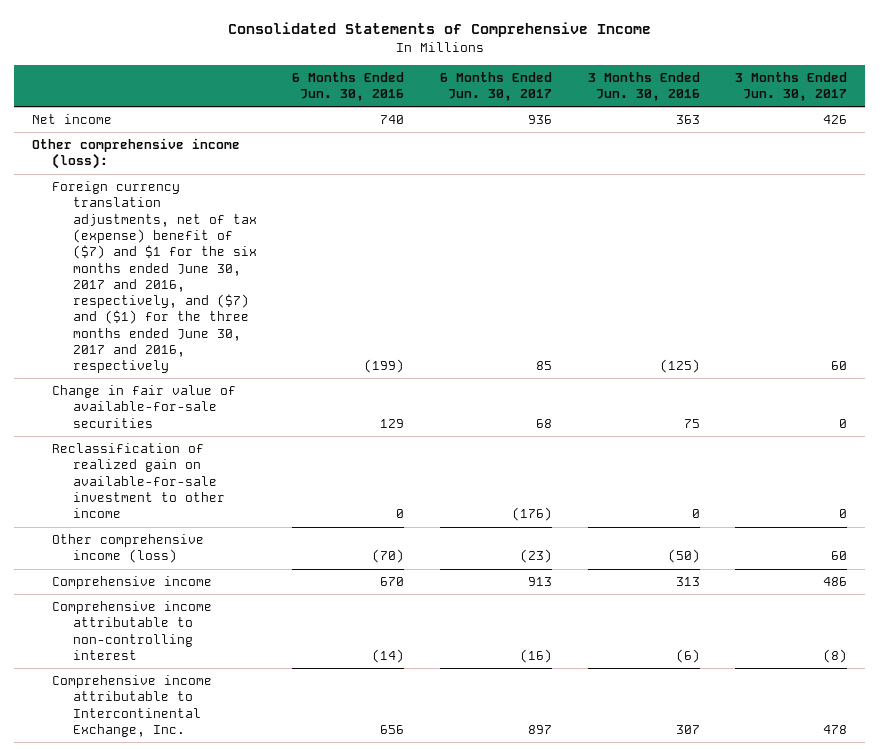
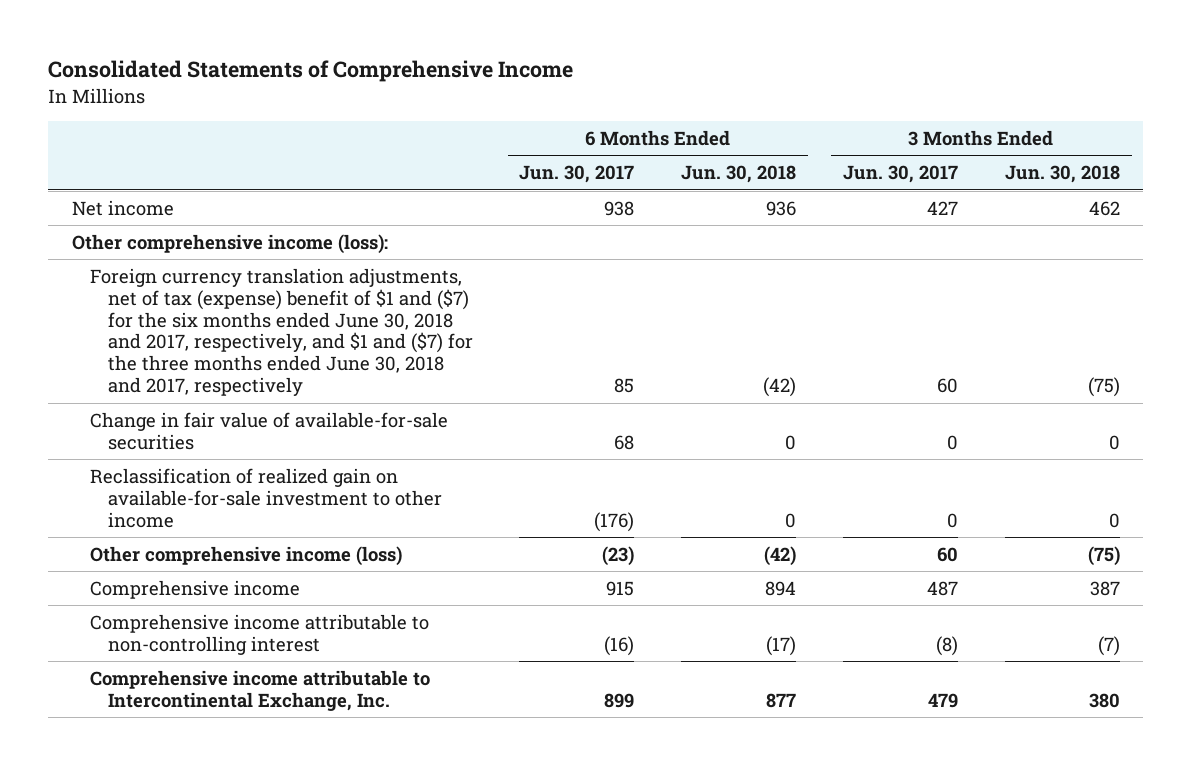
- | 6 Months Ended Jun. 30, 2016 | 6 Months Ended Jun. 30, 2017 | 3 Months Ended Jun. 30, 2016 | 3 Months Ended Jun. 30, 2017
+ | 6 Months Ended Jun. 30, 2017 | 6 Months Ended Jun. 30, 2018 | 3 Months Ended Jun. 30, 2017 | 3 Months Ended Jun. 30, 2018
- Net income | 740 | 936 | 363 | 426
+ Net income | 938 | 936 | 427 | 462
- Foreign currency translation adjustments, net of tax (expense) benefit of ($7) and $1 for the six months ended June 30, 2017 and 2016, respectively, and ($7) and ($1) for the three months ended June 30, 2017 and 2016, respectively | (199) | 85 | (125) | 60
+ Foreign currency translation adjustments, net of tax (expense) benefit of $1 and ($7) for the six months ended June 30, 2018 and 2017, respectively, and $1 and ($7) for the three months ended June 30, 2018 and 2017, respectively | 85 | (42) | 60 | (75)
- Comprehensive income | 670 | 913 | 313 | 486
+ Comprehensive income | 915 | 894 | 487 | 387
- Comprehensive income attributable to Intercontinental Exchange, Inc. | 656 | 897 | 307 | 478
+ Comprehensive income attributable to Intercontinental Exchange, Inc. | 899 | 877 | 479 | 380

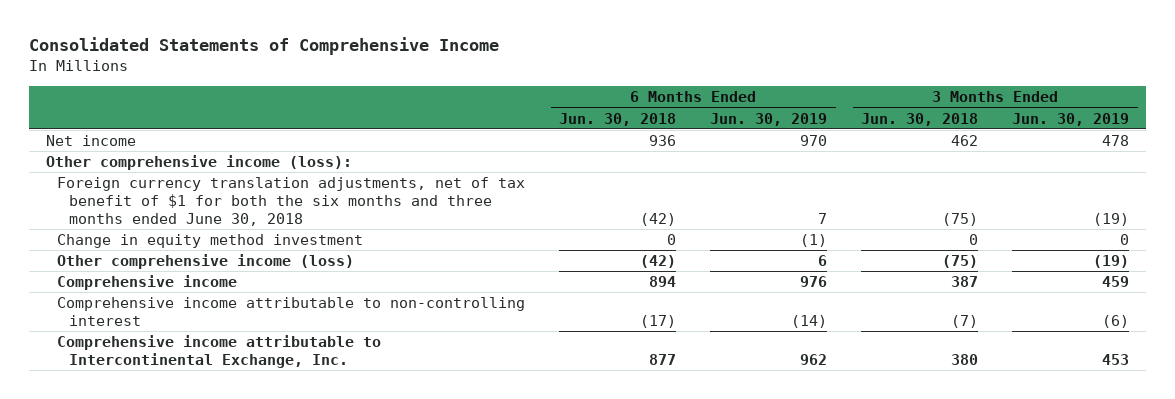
- | 6 Months Ended Jun. 30, 2017 | 6 Months Ended Jun. 30, 2018 | 3 Months Ended Jun. 30, 2017 | 3 Months Ended Jun. 30, 2018
+ | 6 Months Ended Jun. 30, 2018 | 6 Months Ended Jun. 30, 2019 | 3 Months Ended Jun. 30, 2018 | 3 Months Ended Jun. 30, 2019
- Foreign currency translation adjustments, net of tax (expense) benefit of $1 and ($7) for the six months ended June 30, 2018 and 2017, respectively, and $1 and ($7) for the three months ended June 30, 2018 and 2017, respectively | 85 | (42) | 60 | (75)
- Change in fair value of available-for-sale securities | 68 | 0 | 0 | 0
- Reclassification of realized gain on available-for-sale investment to other income | (176) | 0 | 0 | 0
+ Foreign currency translation adjustments, net of tax benefit of $1 for both the six months and three months ended June 30, 2018 | (42) | 7 | (75) | (19)
+ Change in equity method investment | 0 | (1) | 0 | 0

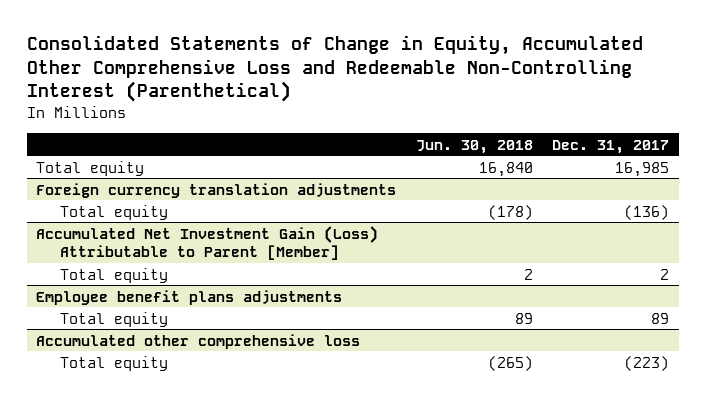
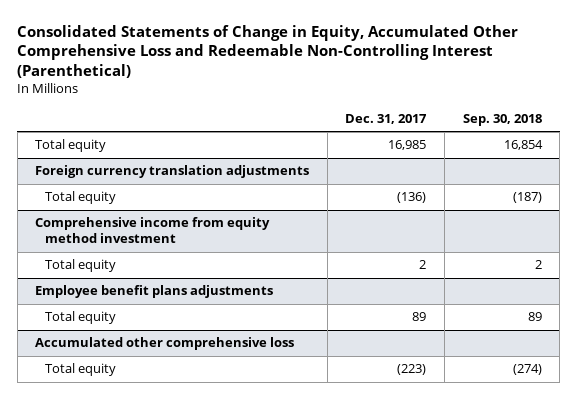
- | Jun. 30, 2018 | Dec. 31, 2017
+ | Dec. 31, 2017 | Sep. 30, 2018
- Accumulated Net Investment Gain (Loss) Attributable to Parent [Member]
+ Comprehensive income from equity method investment

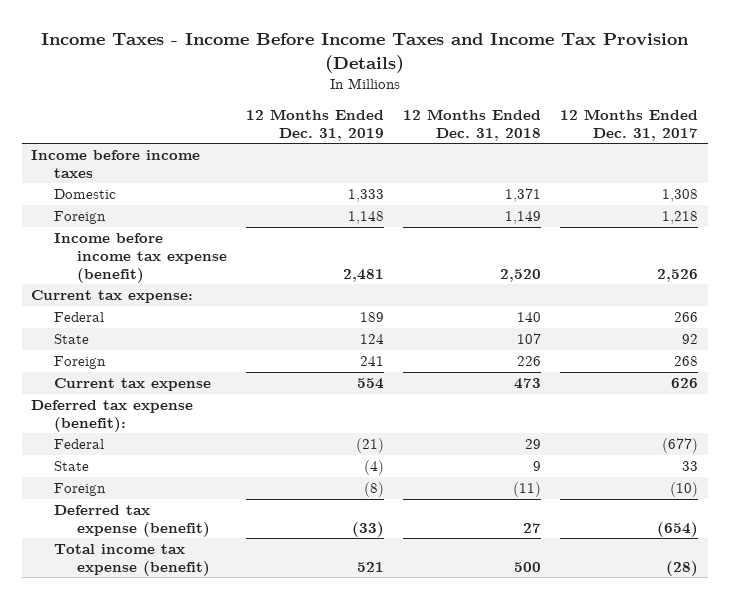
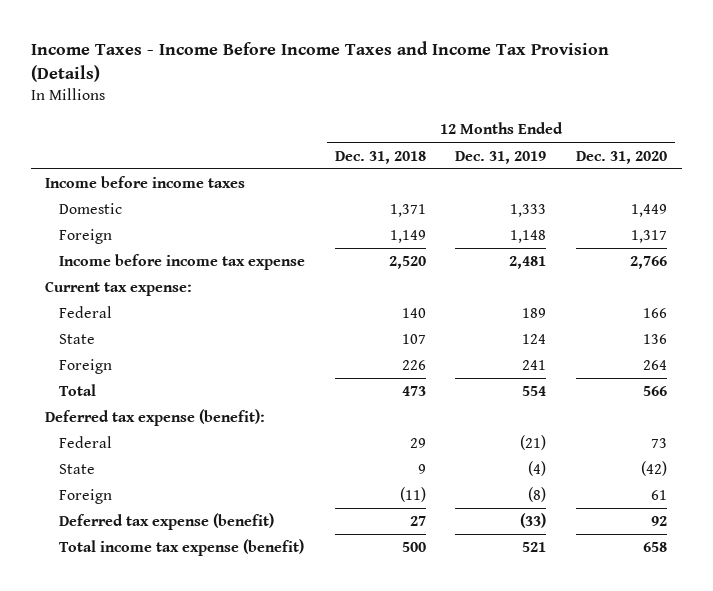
- | 12 Months Ended Dec. 31, 2019 | 12 Months Ended Dec. 31, 2018 | 12 Months Ended Dec. 31, 2017
+ | 12 Months Ended Dec. 31, 2018 | 12 Months Ended Dec. 31, 2019 | 12 Months Ended Dec. 31, 2020
- Income before income tax expense (benefit) | 2,481 | 2,520 | 2,526
+ Income before income tax expense | 2,520 | 2,481 | 2,766
- Current tax expense | 554 | 473 | 626
+ Total | 473 | 554 | 566

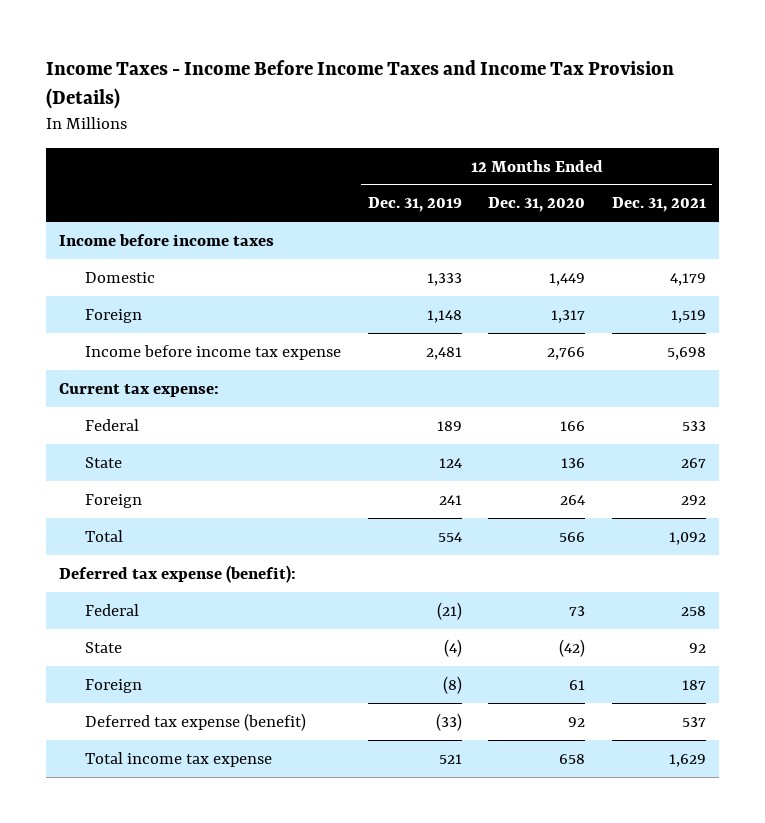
- | 12 Months Ended Dec. 31, 2018 | 12 Months Ended Dec. 31, 2019 | 12 Months Ended Dec. 31, 2020
+ | 12 Months Ended Dec. 31, 2019 | 12 Months Ended Dec. 31, 2020 | 12 Months Ended Dec. 31, 2021
- Total income tax expense (benefit) | 500 | 521 | 658
+ Total income tax expense | 521 | 658 | 1,629

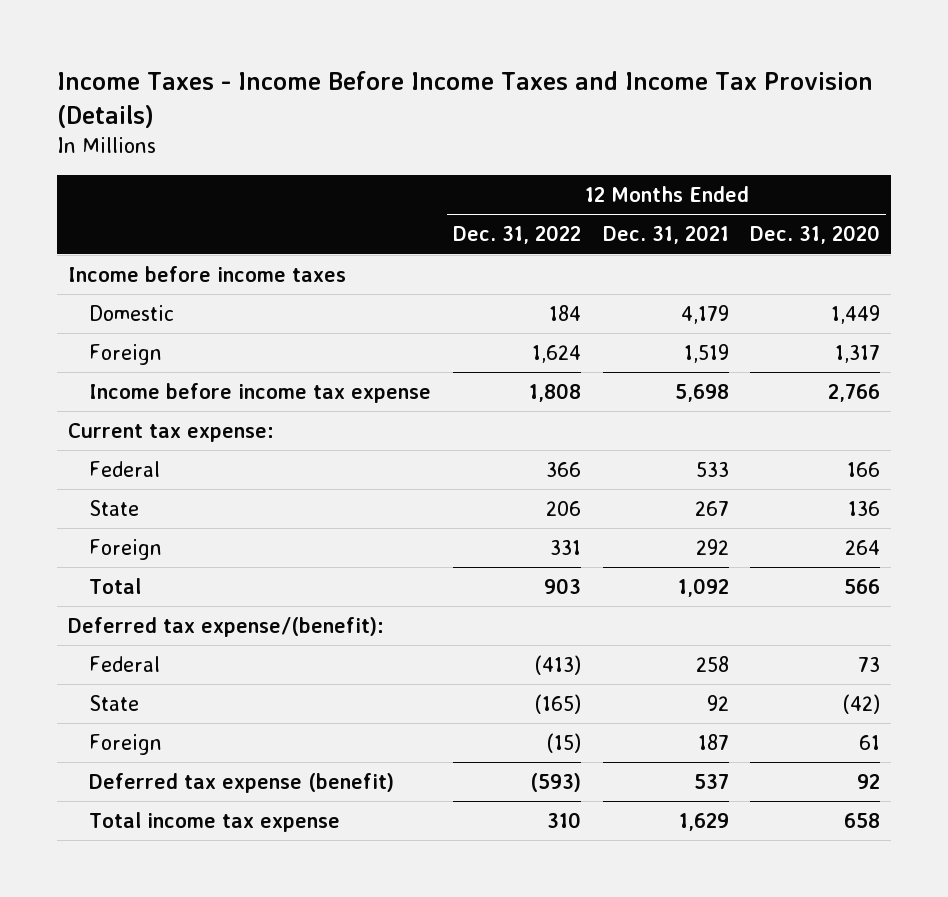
- | 12 Months Ended Dec. 31, 2019 | 12 Months Ended Dec. 31, 2020 | 12 Months Ended Dec. 31, 2021
+ | 12 Months Ended Dec. 31, 2022 | 12 Months Ended Dec. 31, 2021 | 12 Months Ended Dec. 31, 2020
- Deferred tax expense (benefit):
+ Deferred tax expense/(benefit):

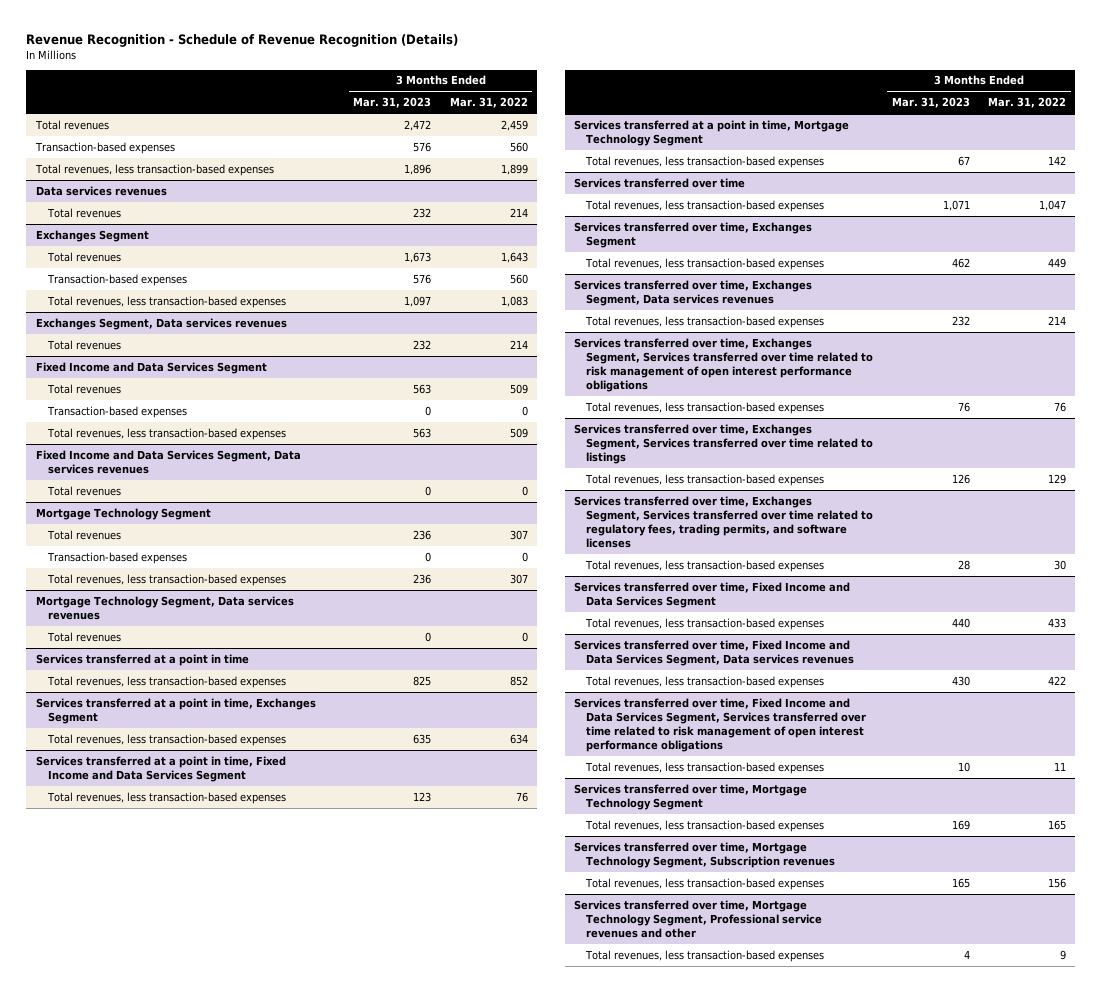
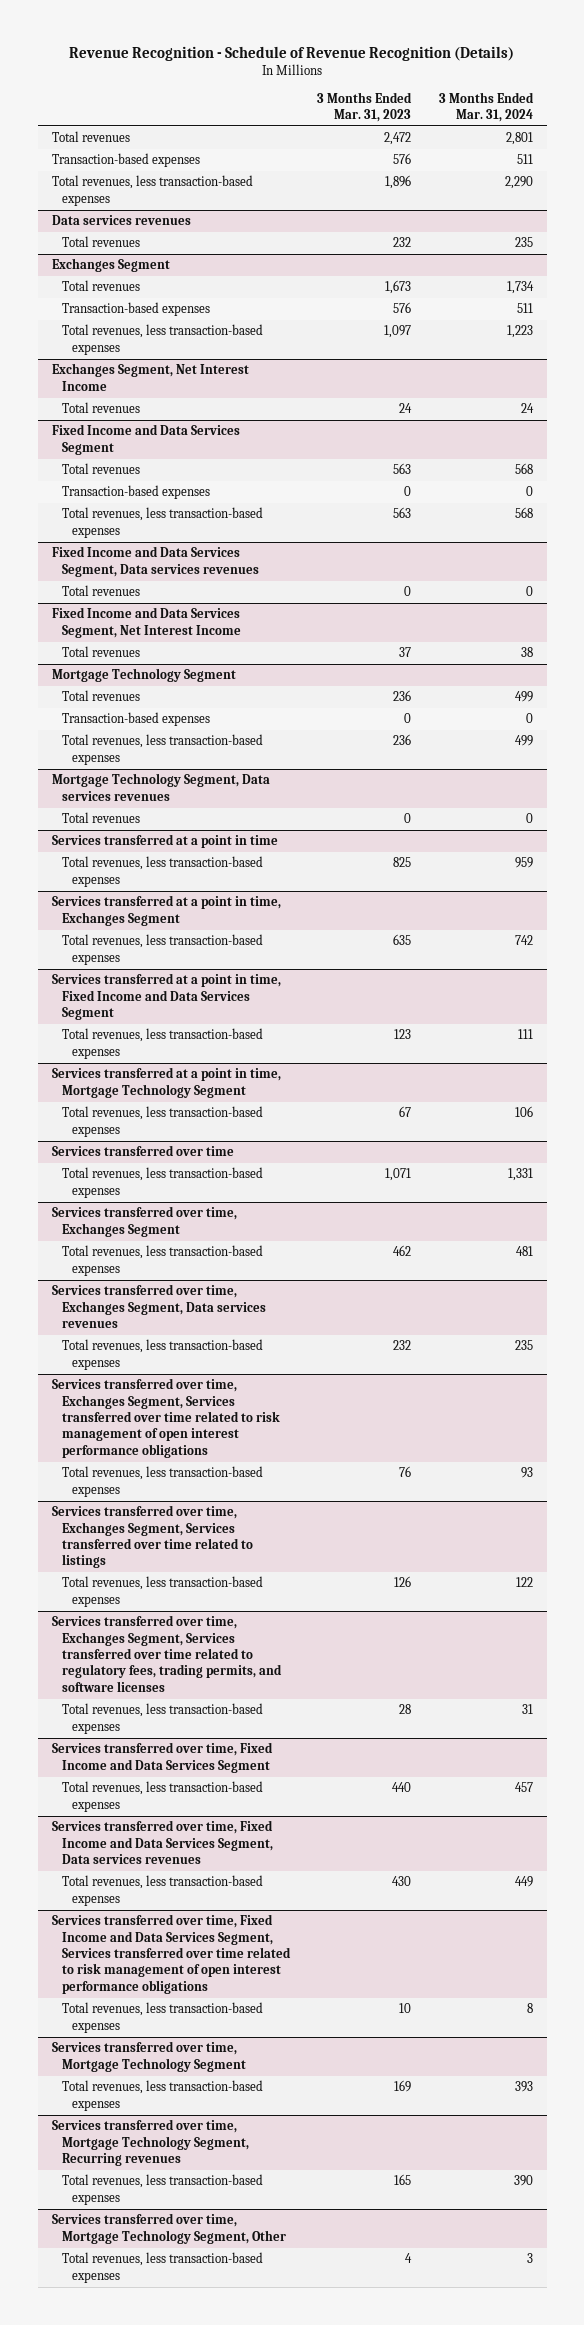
- | 3 Months Ended Mar. 31, 2023 | 3 Months Ended Mar. 31, 2022
+ | 3 Months Ended Mar. 31, 2023 | 3 Months Ended Mar. 31, 2024
- Exchanges Segment, Data services revenues
- Total revenues | 232 | 214
+ Exchanges Segment, Net Interest Income
+ Total revenues | 24 | 24
+ Fixed Income and Data Services Segment, Net Interest Income
+ Total revenues | 37 | 38
- Services transferred over time, Mortgage Technology Segment, Subscription revenues
+ Services transferred over time, Mortgage Technology Segment, Recurring revenues
- Services transferred over time, Mortgage Technology Segment, Professional service revenues and other
+ Services transferred over time, Mortgage Technology Segment, Other

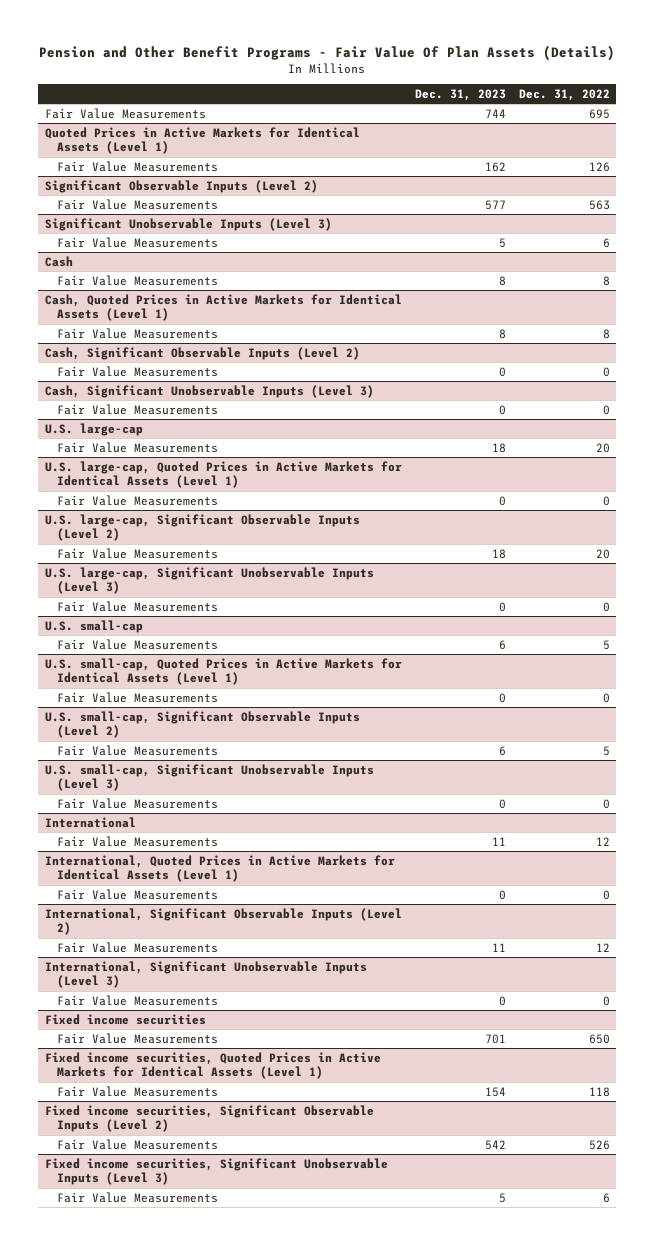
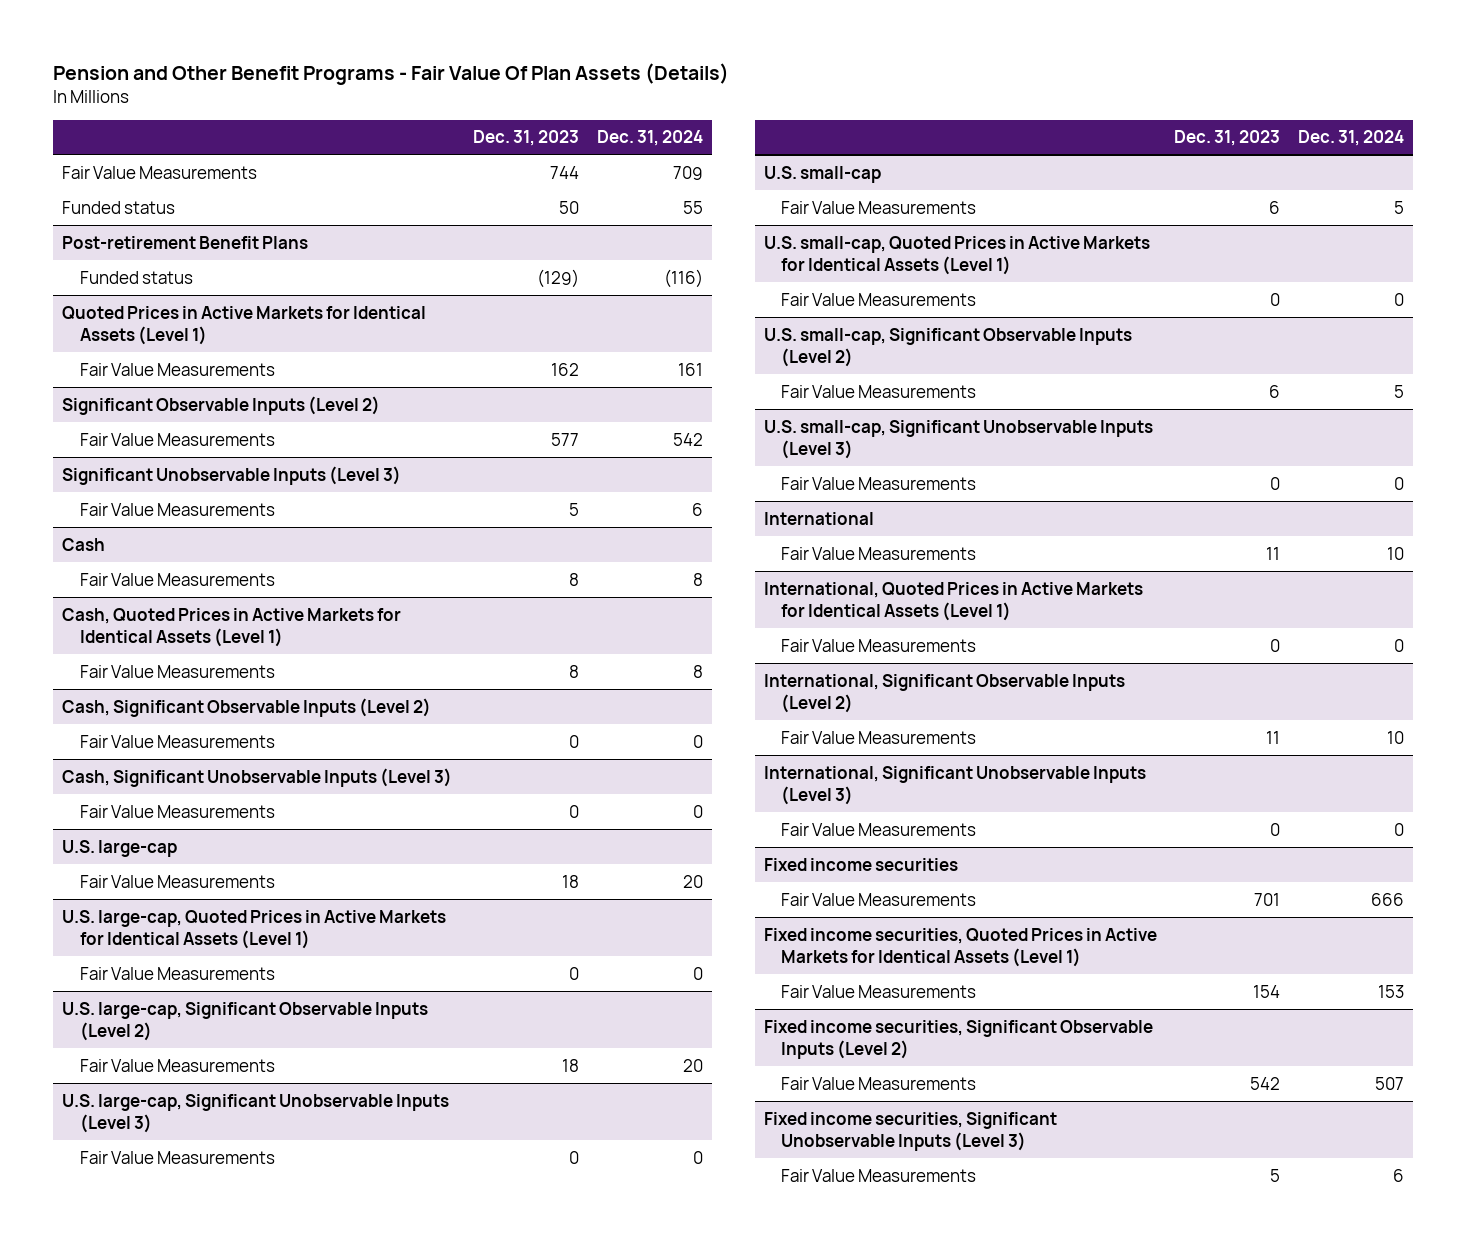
- | Dec. 31, 2023 | Dec. 31, 2022
+ | Dec. 31, 2023 | Dec. 31, 2024
+ Funded status | 50 | 55
+ Post-retirement Benefit Plans
+ Funded status | (129) | (116)

